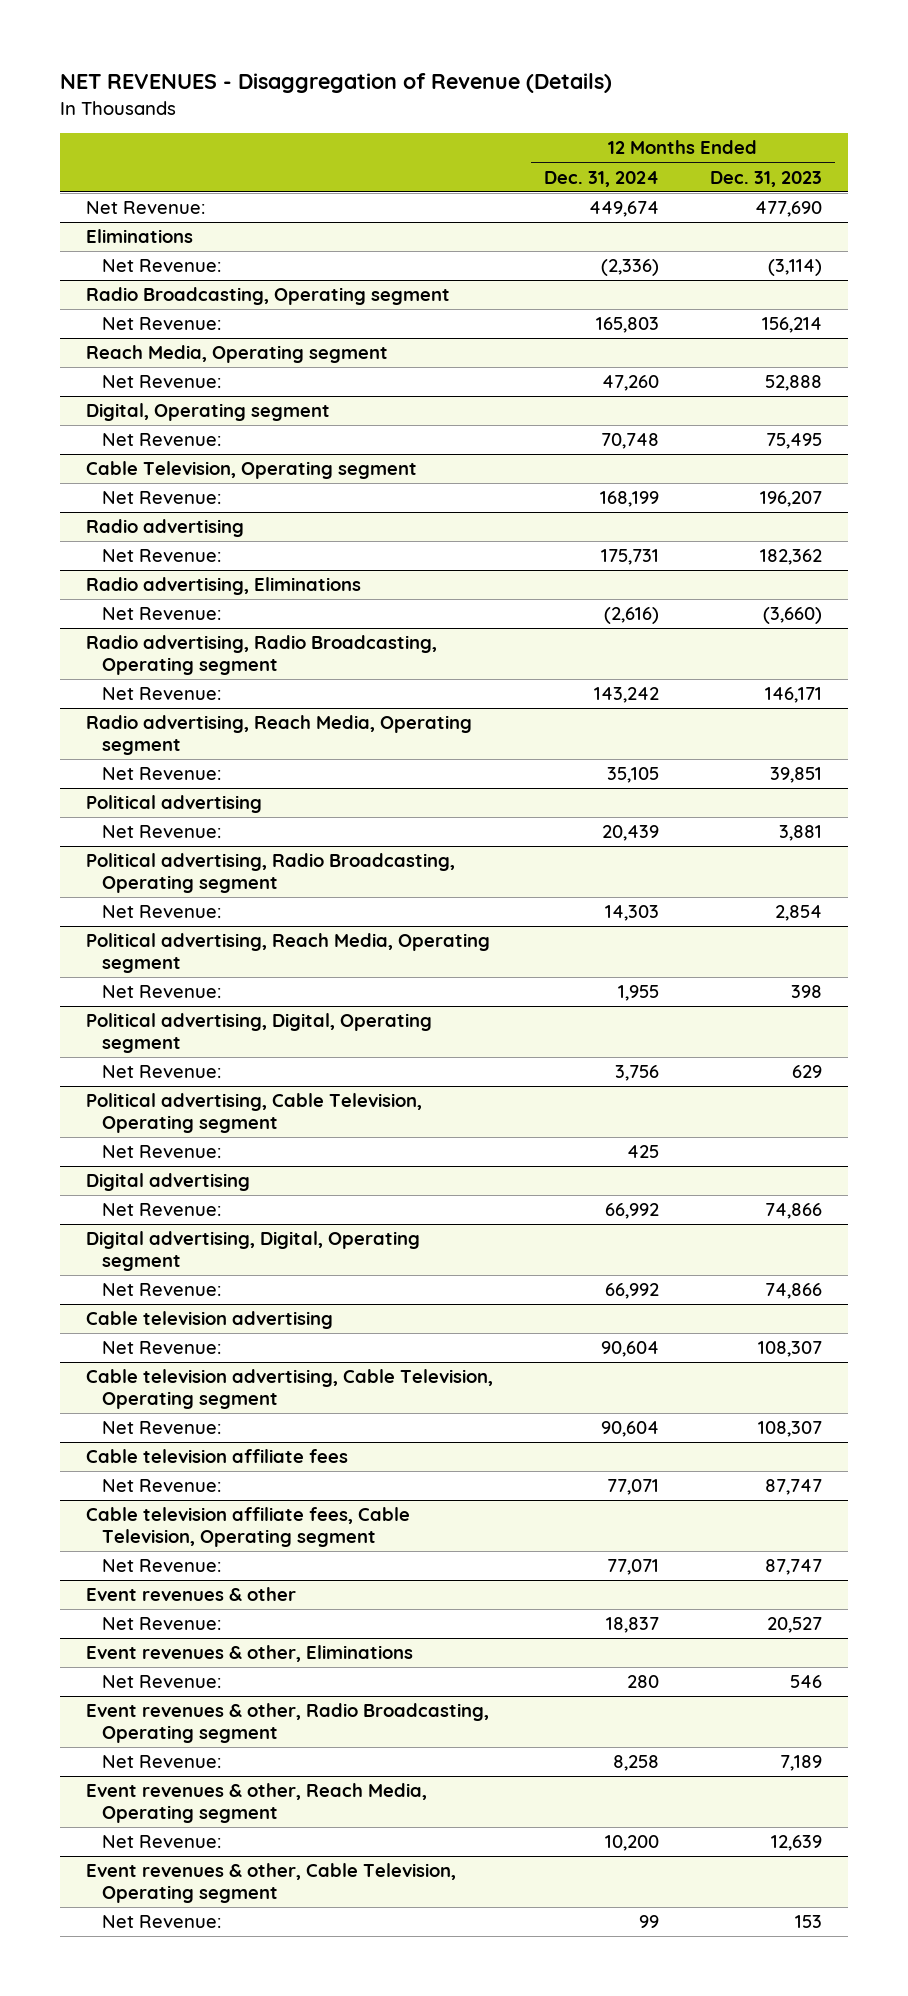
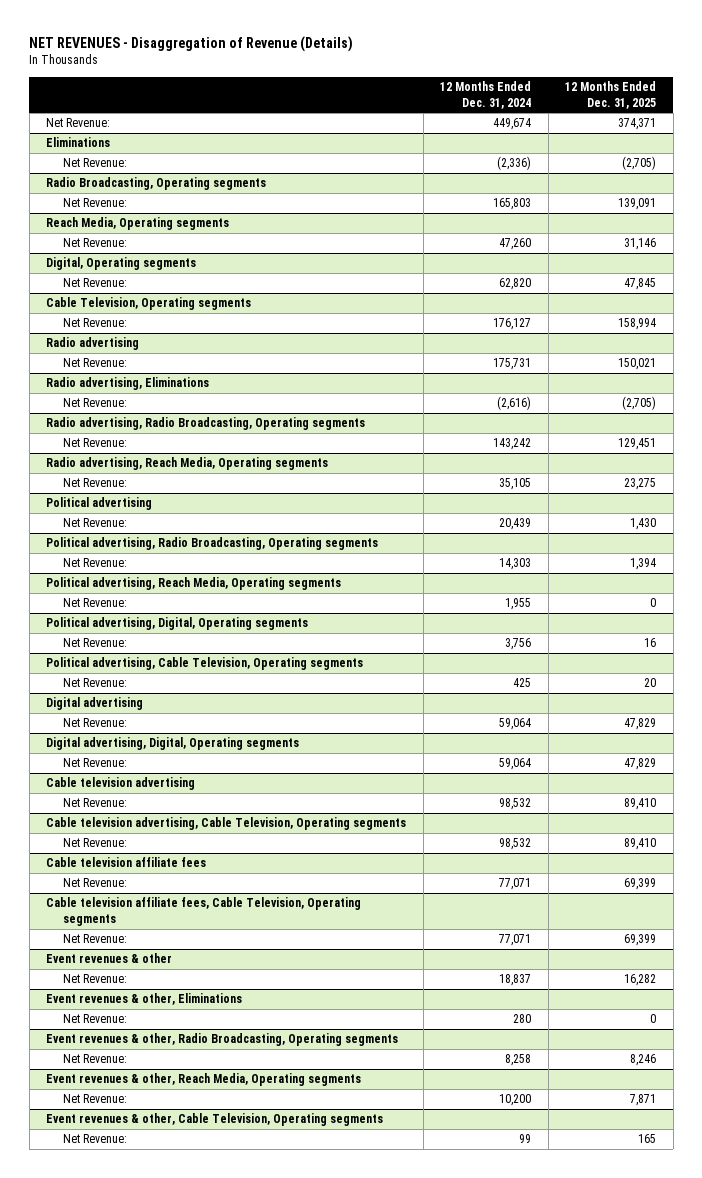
- | 12 Months Ended Dec. 31, 2024 | 12 Months Ended Dec. 31, 2023
+ | 12 Months Ended Dec. 31, 2024 | 12 Months Ended Dec. 31, 2025
- Radio Broadcasting, Operating segment
+ Radio Broadcasting, Operating segments
- Reach Media, Operating segment
+ Reach Media, Operating segments
- Digital, Operating segment
- Net Revenue: | 70,748 | 75,495
- Cable Television, Operating segment
- Net Revenue: | 168,199 | 196,207
+ Digital, Operating segments
+ Net Revenue: | 62,820 | 47,845
+ Cable Television, Operating segments
+ Net Revenue: | 176,127 | 158,994
- Radio advertising, Radio Broadcasting, Operating segment
+ Radio advertising, Radio Broadcasting, Operating segments
- Radio advertising, Reach Media, Operating segment
+ Radio advertising, Reach Media, Operating segments
- Political advertising, Radio Broadcasting, Operating segment
+ Political advertising, Radio Broadcasting, Operating segments
- Political advertising, Reach Media, Operating segment
+ Political advertising, Reach Media, Operating segments
- Political advertising, Digital, Operating segment
+ Political advertising, Digital, Operating segments
- Political advertising, Cable Television, Operating segment
+ Political advertising, Cable Television, Operating segments
@ Digital advertising
- Net Revenue: | 66,992 | 74,866
- Digital advertising, Digital, Operating segment
- Net Revenue: | 66,992 | 74,866
@ Digital advertising
+ Net Revenue: | 59,064 | 47,829
+ Digital advertising, Digital, Operating segments
+ Net Revenue: | 59,064 | 47,829
@ Cable television advertising
- Net Revenue: | 90,604 | 108,307
- Cable television advertising, Cable Television, Operating segment
- Net Revenue: | 90,604 | 108,307
@ Cable television advertising
+ Net Revenue: | 98,532 | 89,410
+ Cable television advertising, Cable Television, Operating segments
+ Net Revenue: | 98,532 | 89,410
- Cable television affiliate fees, Cable Television, Operating segment
+ Cable television affiliate fees, Cable Television, Operating segments
- Event revenues & other, Radio Broadcasting, Operating segment
+ Event revenues & other, Radio Broadcasting, Operating segments
- Event revenues & other, Reach Media, Operating segment
+ Event revenues & other, Reach Media, Operating segments
- Event revenues & other, Cable Television, Operating segment
+ Event revenues & other, Cable Television, Operating segments

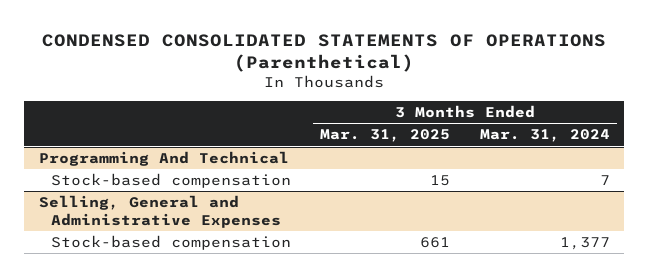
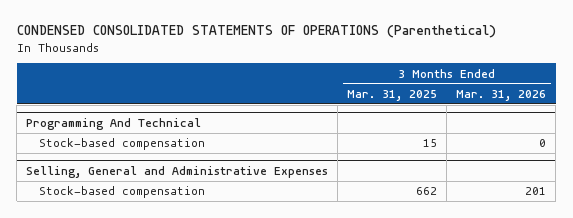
- | 3 Months Ended Mar. 31, 2025 | 3 Months Ended Mar. 31, 2024
+ | 3 Months Ended Mar. 31, 2025 | 3 Months Ended Mar. 31, 2026
@ Selling, General and Administrative Expenses
- Stock-based compensation | 661 | 1,377
+ Stock-based compensation | 662 | 201

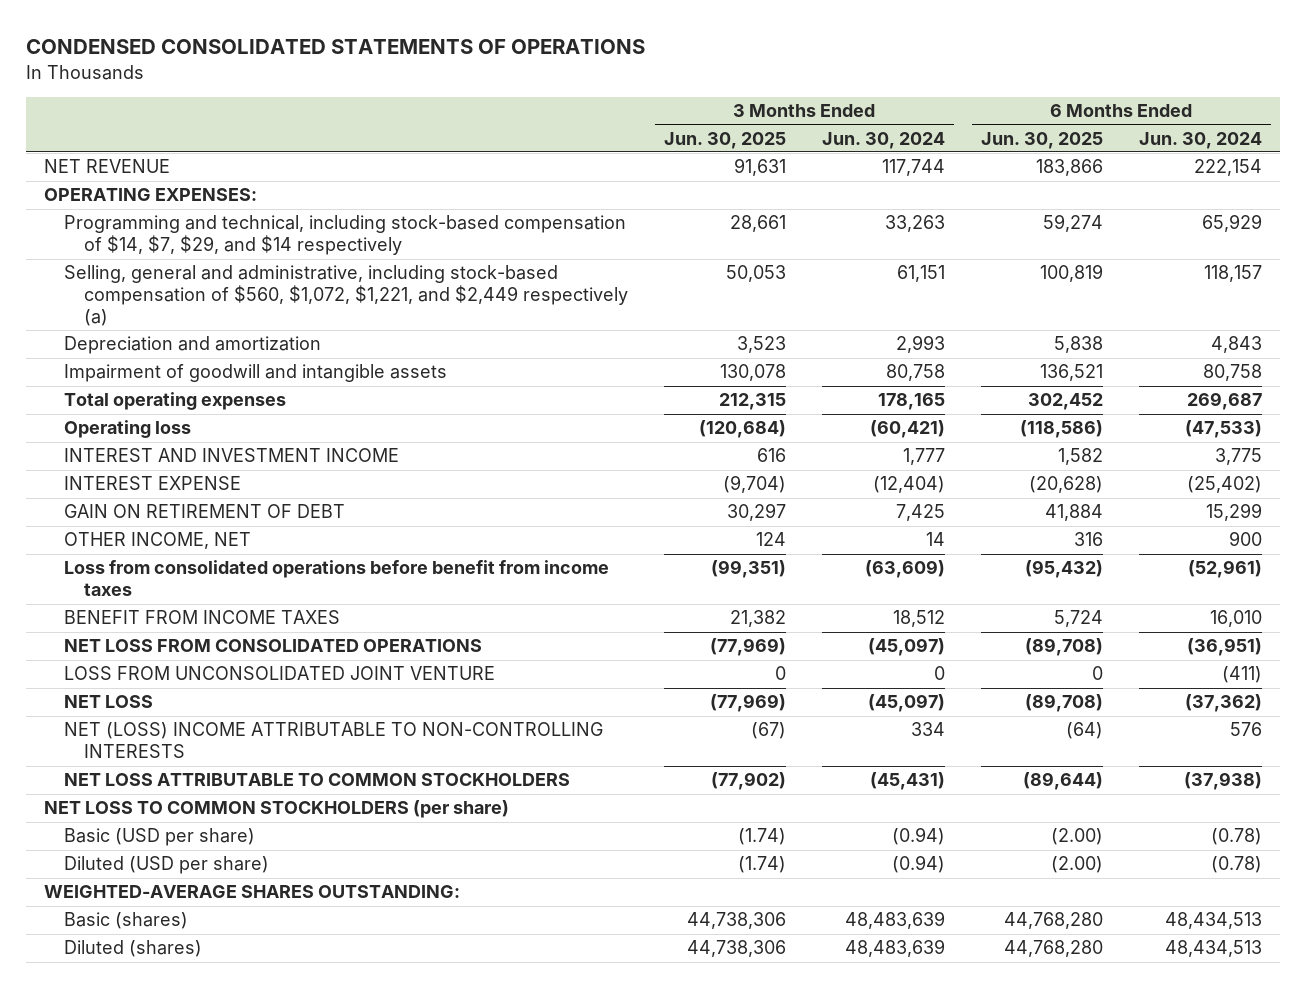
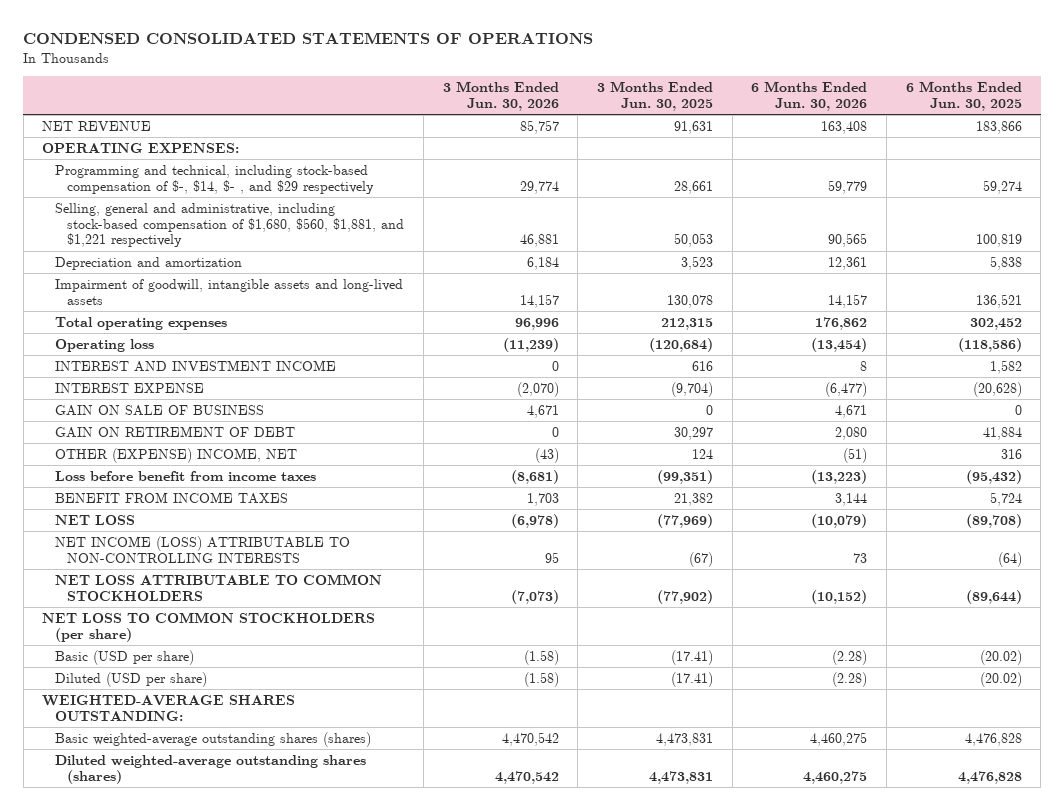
- | 3 Months Ended Jun. 30, 2025 | 3 Months Ended Jun. 30, 2024 | 6 Months Ended Jun. 30, 2025 | 6 Months Ended Jun. 30, 2024
+ | 3 Months Ended Jun. 30, 2026 | 3 Months Ended Jun. 30, 2025 | 6 Months Ended Jun. 30, 2026 | 6 Months Ended Jun. 30, 2025
- Programming and technical, including stock-based compensation of $14, $7, $29, and $14 respectively | 28,661 | 33,263 | 59,274 | 65,929
- Selling, general and administrative, including stock-based compensation of $560, $1,072, $1,221, and $2,449 respectively (a) | 50,053 | 61,151 | 100,819 | 118,157
+ Programming and technical, including stock-based compensation of $-, $14, $- , and $29 respectively | 29,774 | 28,661 | 59,779 | 59,274
+ Selling, general and administrative, including stock-based compensation of $1,680, $560, $1,881, and $1,221 respectively | 46,881 | 50,053 | 90,565 | 100,819
- Impairment of goodwill and intangible assets | 130,078 | 80,758 | 136,521 | 80,758
+ Impairment of goodwill, intangible assets and long-lived assets | 14,157 | 130,078 | 14,157 | 136,521
+ GAIN ON SALE OF BUSINESS | 4,671 | 0 | 4,671 | 0
- OTHER INCOME, NET | 124 | 14 | 316 | 900
- Loss from consolidated operations before benefit from income taxes | (99,351) | (63,609) | (95,432) | (52,961)
+ OTHER (EXPENSE) INCOME, NET | (43) | 124 | (51) | 316
+ Loss before benefit from income taxes | (8,681) | (99,351) | (13,223) | (95,432)
- NET LOSS FROM CONSOLIDATED OPERATIONS | (77,969) | (45,097) | (89,708) | (36,951)
- LOSS FROM UNCONSOLIDATED JOINT VENTURE | 0 | 0 | 0 | (411)
- NET (LOSS) INCOME ATTRIBUTABLE TO NON-CONTROLLING INTERESTS | (67) | 334 | (64) | 576
+ NET INCOME (LOSS) ATTRIBUTABLE TO NON-CONTROLLING INTERESTS | 95 | (67) | 73 | (64)
- Basic (USD per share) | (1.74) | (0.94) | (2.00) | (0.78)
- Diluted (USD per share) | (1.74) | (0.94) | (2.00) | (0.78)
+ Basic (USD per share) | (1.58) | (17.41) | (2.28) | (20.02)
+ Diluted (USD per share) | (1.58) | (17.41) | (2.28) | (20.02)
- Basic (shares) | 44,738,306 | 48,483,639 | 44,768,280 | 48,434,513
- Diluted (shares) | 44,738,306 | 48,483,639 | 44,768,280 | 48,434,513
+ Basic weighted-average outstanding shares (shares) | 4,470,542 | 4,473,831 | 4,460,275 | 4,476,828
+ Diluted weighted-average outstanding shares (shares) | 4,470,542 | 4,473,831 | 4,460,275 | 4,476,828

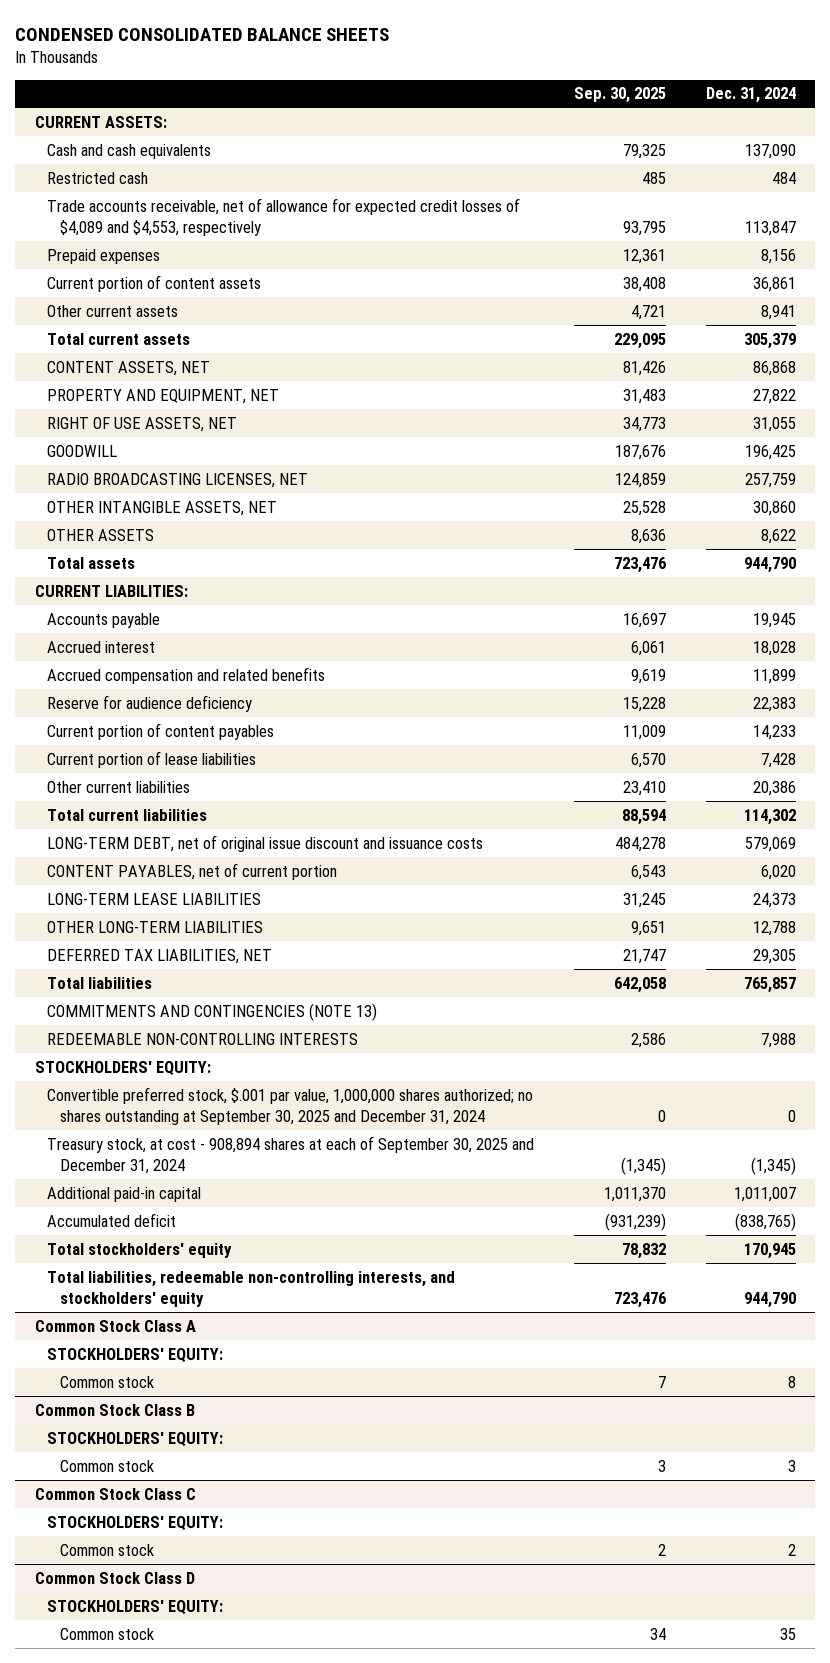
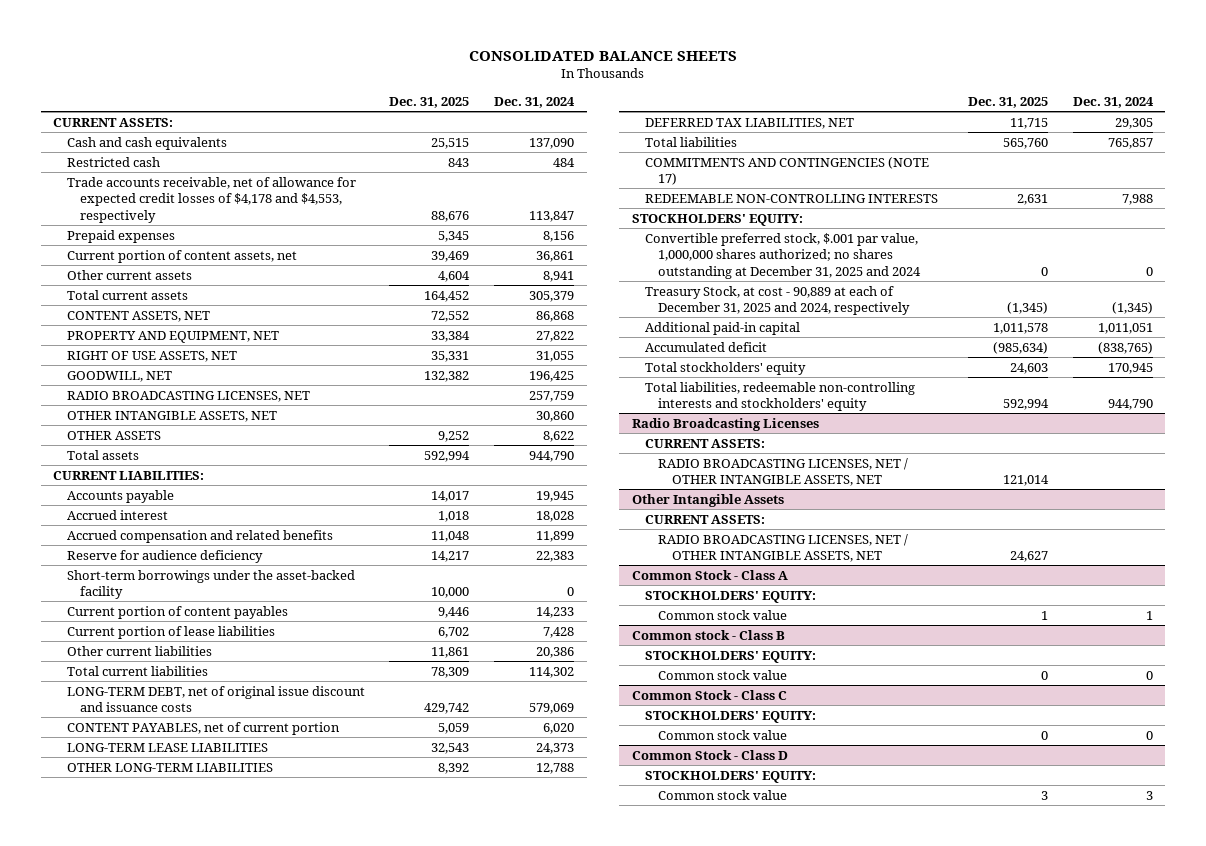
- CONDENSED CONSOLIDATED BALANCE SHEETS
+ CONSOLIDATED BALANCE SHEETS
- | Sep. 30, 2025 | Dec. 31, 2024
+ | Dec. 31, 2025 | Dec. 31, 2024
- Trade accounts receivable, net of allowance for expected credit losses of $4,089 and $4,553, respectively | 93,795 | 113,847
+ Trade accounts receivable, net of allowance for expected credit losses of $4,178 and $4,553, respectively | 88,676 | 113,847
- Current portion of content assets | 38,408 | 36,861
+ Current portion of content assets, net | 39,469 | 36,861
- GOODWILL | 187,676 | 196,425
+ GOODWILL, NET | 132,382 | 196,425
+ Short-term borrowings under the asset-backed facility | 10,000 | 0
- COMMITMENTS AND CONTINGENCIES (NOTE 13)
+ COMMITMENTS AND CONTINGENCIES (NOTE 17)
- Convertible preferred stock, $.001 par value, 1,000,000 shares authorized; no shares outstanding at September 30, 2025 and December 31, 2024 | 0 | 0
- Treasury stock, at cost - 908,894 shares at each of September 30, 2025 and December 31, 2024 | (1,345) | (1,345)
- Additional paid-in capital | 1,011,370 | 1,011,007
+ Convertible preferred stock, $.001 par value, 1,000,000 shares authorized; no shares outstanding at December 31, 2025 and 2024 | 0 | 0
+ Treasury Stock, at cost - 90,889 at each of December 31, 2025 and 2024, respectively | (1,345) | (1,345)
+ Additional paid-in capital | 1,011,578 | 1,011,051
- Total liabilities, redeemable non-controlling interests, and stockholders' equity | 723,476 | 944,790
- Common Stock Class A
+ Total liabilities, redeemable non-controlling interests and stockholders' equity | 592,994 | 944,790
+ Radio Broadcasting Licenses
+ CURRENT ASSETS:
+ RADIO BROADCASTING LICENSES, NET / OTHER INTANGIBLE ASSETS, NET | 121,014 |
+ Other Intangible Assets
+ CURRENT ASSETS:
+ RADIO BROADCASTING LICENSES, NET / OTHER INTANGIBLE ASSETS, NET | 24,627 |
+ Common Stock - Class A
- Common stock | 7 | 8
- Common Stock Class B
+ Common stock value | 1 | 1
+ Common stock - Class B
- Common stock | 3 | 3
- Common Stock Class C
+ Common stock value | 0 | 0
+ Common Stock - Class C
- Common stock | 2 | 2
- Common Stock Class D
+ Common stock value | 0 | 0
+ Common Stock - Class D
- Common stock | 34 | 35
+ Common stock value | 3 | 3

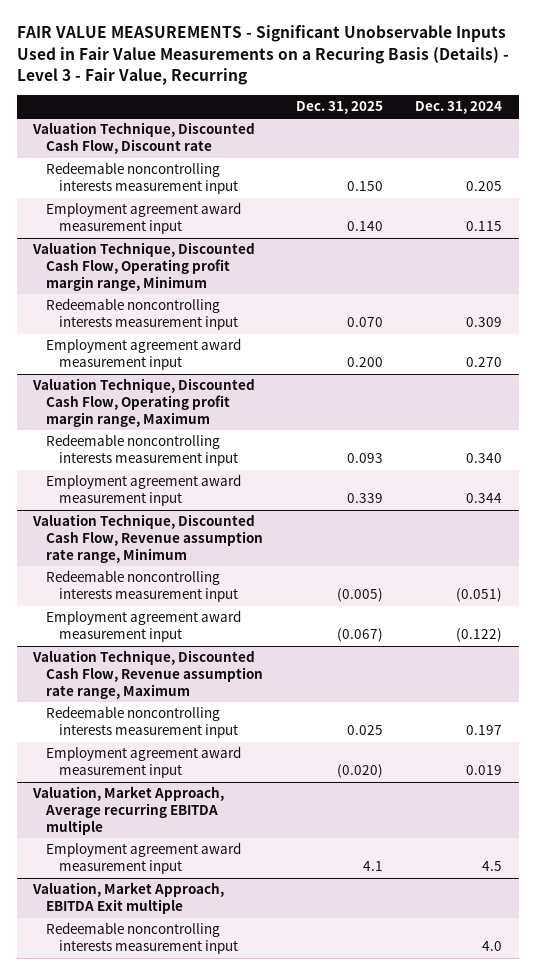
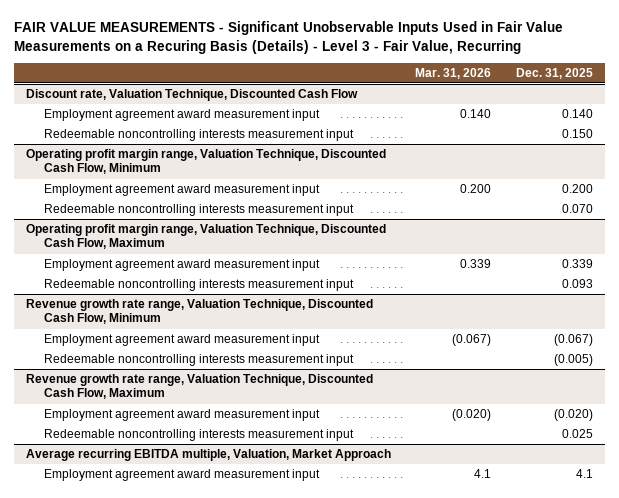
- | Dec. 31, 2025 | Dec. 31, 2024
+ | Mar. 31, 2026 | Dec. 31, 2025
- Valuation Technique, Discounted Cash Flow, Discount rate
- Redeemable noncontrolling interests measurement input | 0.150 | 0.205
+ Discount rate, Valuation Technique, Discounted Cash Flow
- Valuation Technique, Discounted Cash Flow, Operating profit margin range, Minimum
- Redeemable noncontrolling interests measurement input | 0.070 | 0.309
+ Redeemable noncontrolling interests measurement input | | 0.150
+ Operating profit margin range, Valuation Technique, Discounted Cash Flow, Minimum
- Valuation Technique, Discounted Cash Flow, Operating profit margin range, Maximum
- Redeemable noncontrolling interests measurement input | 0.093 | 0.340
+ Redeemable noncontrolling interests measurement input | | 0.070
+ Operating profit margin range, Valuation Technique, Discounted Cash Flow, Maximum
- Valuation Technique, Discounted Cash Flow, Revenue assumption rate range, Minimum
- Redeemable noncontrolling interests measurement input | (0.005) | (0.051)
+ Redeemable noncontrolling interests measurement input | | 0.093
+ Revenue growth rate range, Valuation Technique, Discounted Cash Flow, Minimum
- Valuation Technique, Discounted Cash Flow, Revenue assumption rate range, Maximum
- Redeemable noncontrolling interests measurement input | 0.025 | 0.197
+ Redeemable noncontrolling interests measurement input | | (0.005)
+ Revenue growth rate range, Valuation Technique, Discounted Cash Flow, Maximum
- Valuation, Market Approach, Average recurring EBITDA multiple
+ Redeemable noncontrolling interests measurement input | | 0.025
+ Average recurring EBITDA multiple, Valuation, Market Approach
- Valuation, Market Approach, EBITDA Exit multiple
- Redeemable noncontrolling interests measurement input | | 4.0

